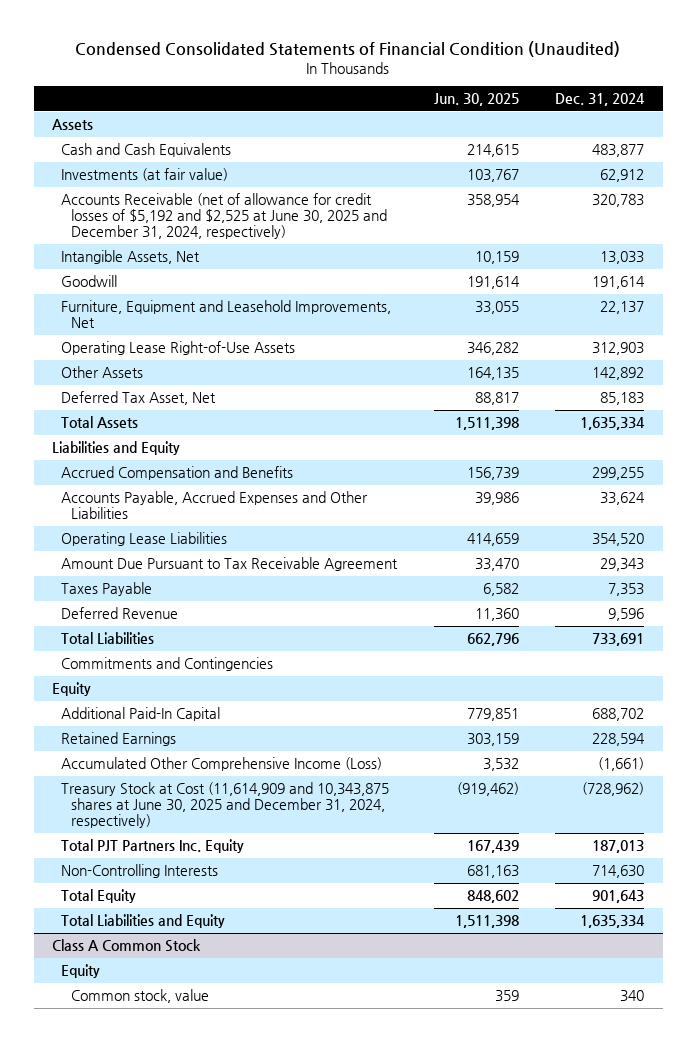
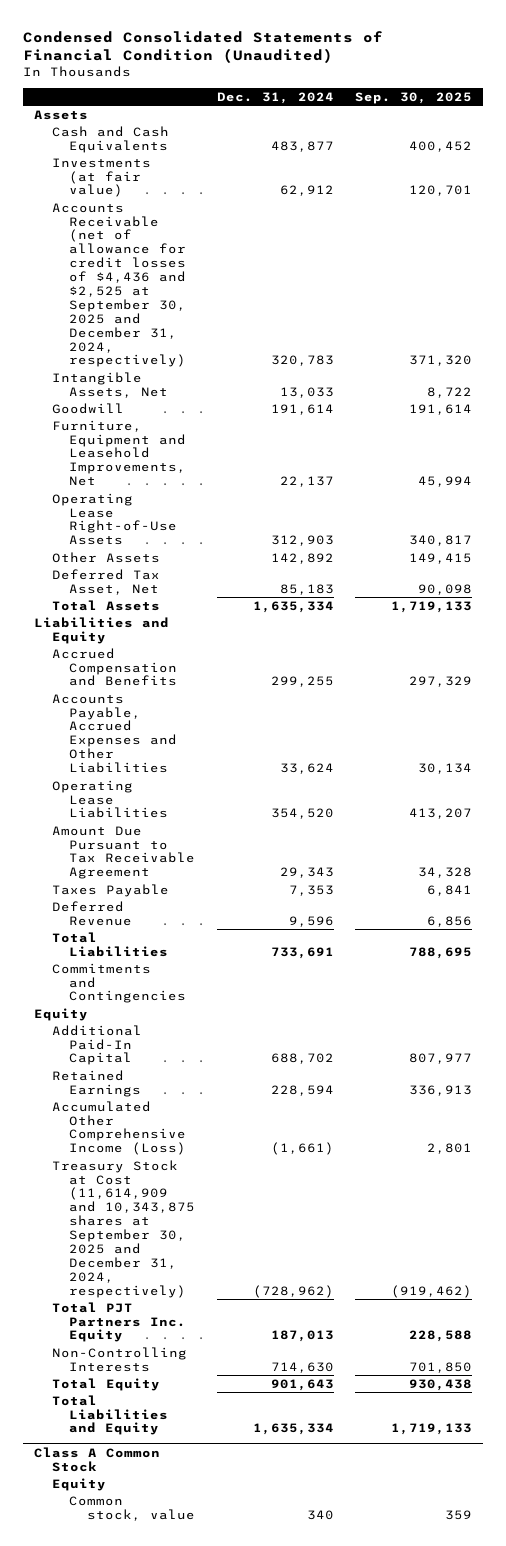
- | Jun. 30, 2025 | Dec. 31, 2024
+ | Dec. 31, 2024 | Sep. 30, 2025
- Accounts Receivable (net of allowance for credit losses of $5,192 and $2,525 at June 30, 2025 and December 31, 2024, respectively) | 358,954 | 320,783
+ Accounts Receivable (net of allowance for credit losses of $4,436 and $2,525 at September 30, 2025 and December 31, 2024, respectively) | 320,783 | 371,320
- Treasury Stock at Cost (11,614,909 and 10,343,875 shares at June 30, 2025 and December 31, 2024, respectively) | (919,462) | (728,962)
+ Treasury Stock at Cost (11,614,909 and 10,343,875 shares at September 30, 2025 and December 31, 2024, respectively) | (728,962) | (919,462)

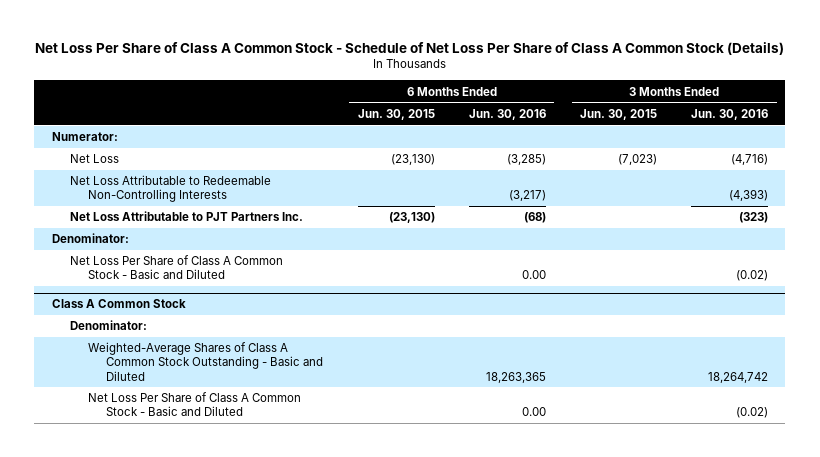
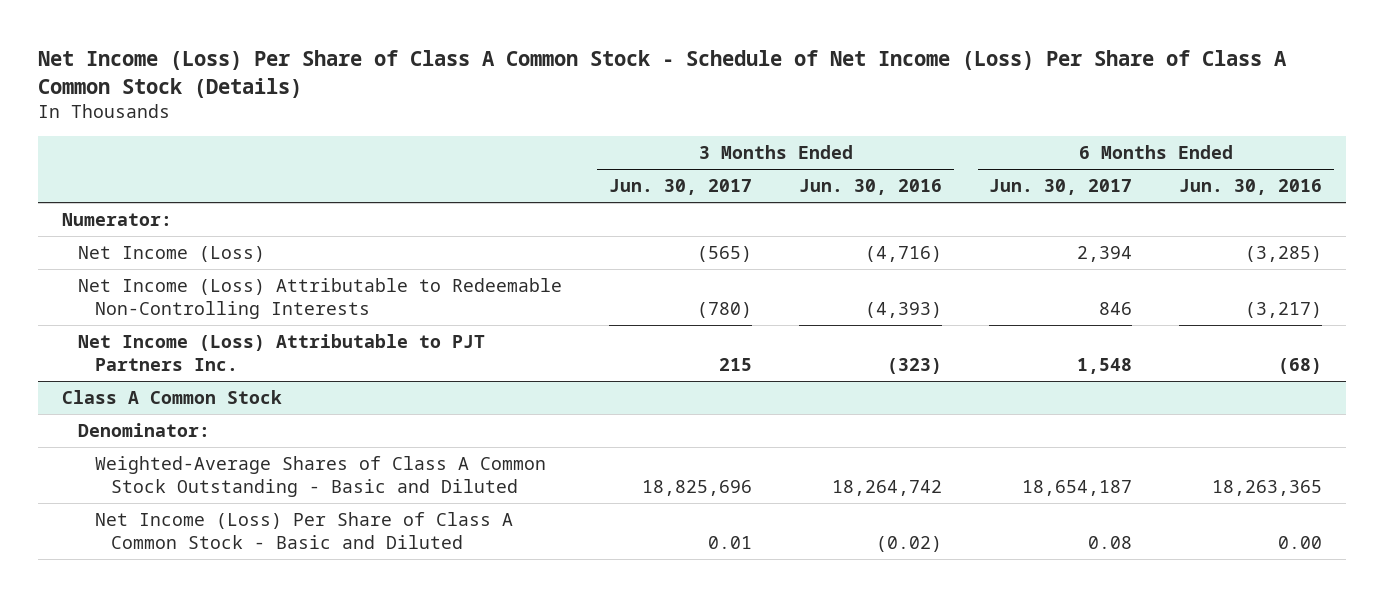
- Net Loss Per Share of Class A Common Stock - Schedule of Net Loss Per Share of Class A Common Stock (Details)
+ Net Income (Loss) Per Share of Class A Common Stock - Schedule of Net Income (Loss) Per Share of Class A Common Stock (Details)
- | 6 Months Ended Jun. 30, 2015 | 6 Months Ended Jun. 30, 2016 | 3 Months Ended Jun. 30, 2015 | 3 Months Ended Jun. 30, 2016
+ | 3 Months Ended Jun. 30, 2017 | 3 Months Ended Jun. 30, 2016 | 6 Months Ended Jun. 30, 2017 | 6 Months Ended Jun. 30, 2016
- Net Loss | (23,130) | (3,285) | (7,023) | (4,716)
- Net Loss Attributable to Redeemable Non-Controlling Interests | | (3,217) | | (4,393)
- Net Loss Attributable to PJT Partners Inc. | (23,130) | (68) | | (323)
- Denominator:
- Net Loss Per Share of Class A Common Stock - Basic and Diluted | | 0.00 | | (0.02)
+ Net Income (Loss) | (565) | (4,716) | 2,394 | (3,285)
+ Net Income (Loss) Attributable to Redeemable Non-Controlling Interests | (780) | (4,393) | 846 | (3,217)
+ Net Income (Loss) Attributable to PJT Partners Inc. | 215 | (323) | 1,548 | (68)
@ Class A Common Stock
- Net Loss Per Share of Class A Common Stock - Basic and Diluted | | 0.00 | | (0.02)
+ Net Income (Loss) Per Share of Class A Common Stock - Basic and Diluted | 0.01 | (0.02) | 0.08 | 0.00

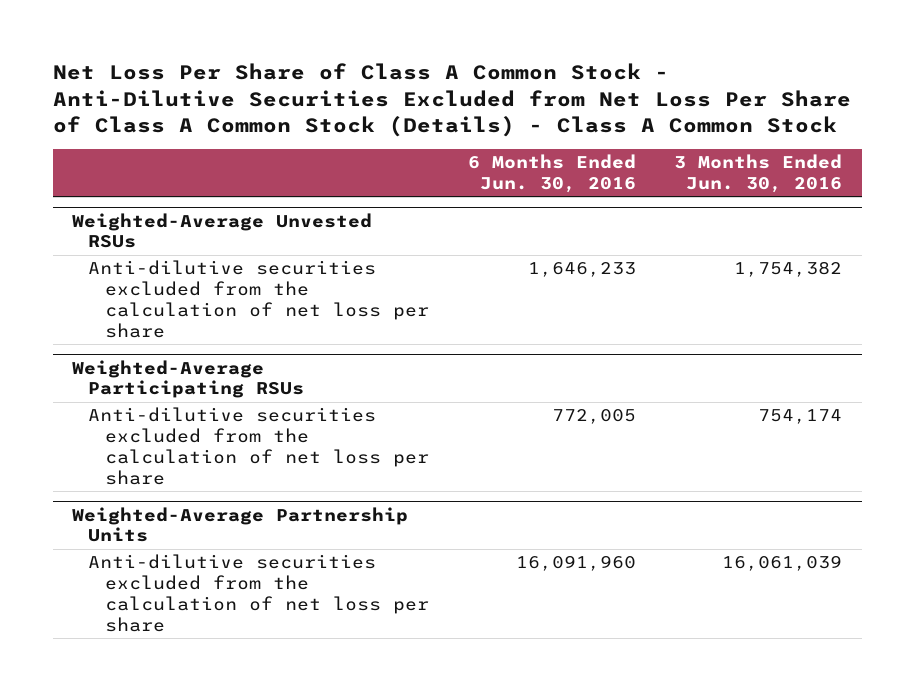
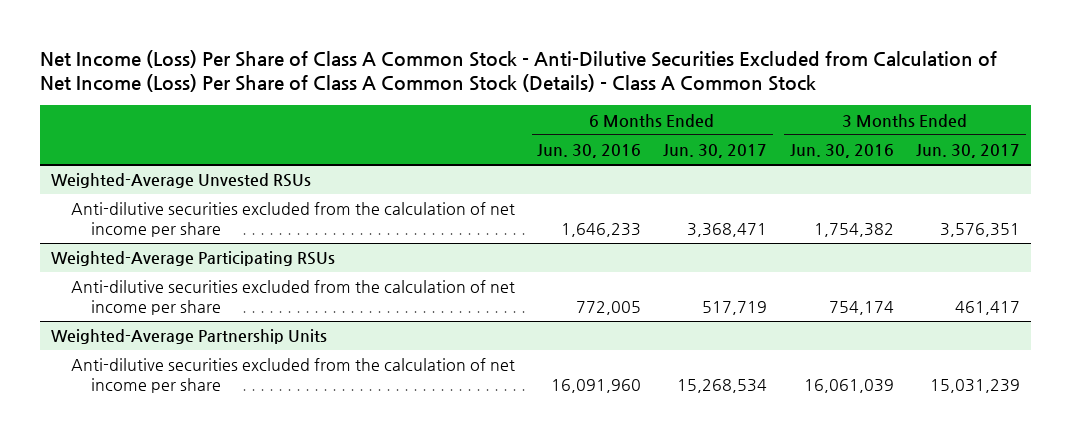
- Net Loss Per Share of Class A Common Stock - Anti-Dilutive Securities Excluded from Net Loss Per Share of Class A Common Stock (Details) - Class A Common Stock
+ Net Income (Loss) Per Share of Class A Common Stock - Anti-Dilutive Securities Excluded from Calculation of Net Income (Loss) Per Share of Class A Common Stock (Details) - Class A Common Stock
- | 6 Months Ended Jun. 30, 2016 | 3 Months Ended Jun. 30, 2016
+ | 6 Months Ended Jun. 30, 2016 | 6 Months Ended Jun. 30, 2017 | 3 Months Ended Jun. 30, 2016 | 3 Months Ended Jun. 30, 2017
@ Weighted-Average Unvested RSUs
- Anti-dilutive securities excluded from the calculation of net loss per share | 1,646,233 | 1,754,382
+ Anti-dilutive securities excluded from the calculation of net income per share | 1,646,233 | 3,368,471 | 1,754,382 | 3,576,351
@ Weighted-Average Participating RSUs
- Anti-dilutive securities excluded from the calculation of net loss per share | 772,005 | 754,174
+ Anti-dilutive securities excluded from the calculation of net income per share | 772,005 | 517,719 | 754,174 | 461,417
@ Weighted-Average Partnership Units
- Anti-dilutive securities excluded from the calculation of net loss per share | 16,091,960 | 16,061,039
+ Anti-dilutive securities excluded from the calculation of net income per share | 16,091,960 | 15,268,534 | 16,061,039 | 15,031,239

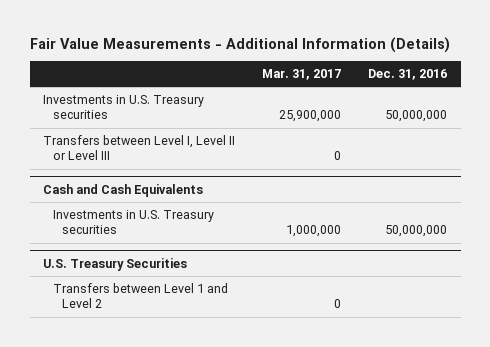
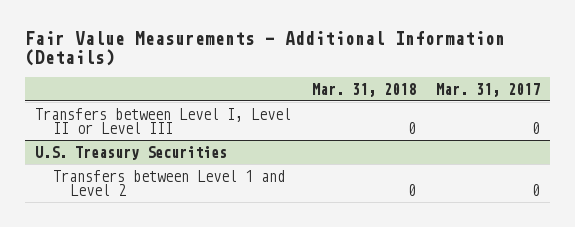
- | Mar. 31, 2017 | Dec. 31, 2016
+ | Mar. 31, 2018 | Mar. 31, 2017
- Investments in U.S. Treasury securities | 25,900,000 | 50,000,000
- Cash and Cash Equivalents
- Investments in U.S. Treasury securities | 1,000,000 | 50,000,000

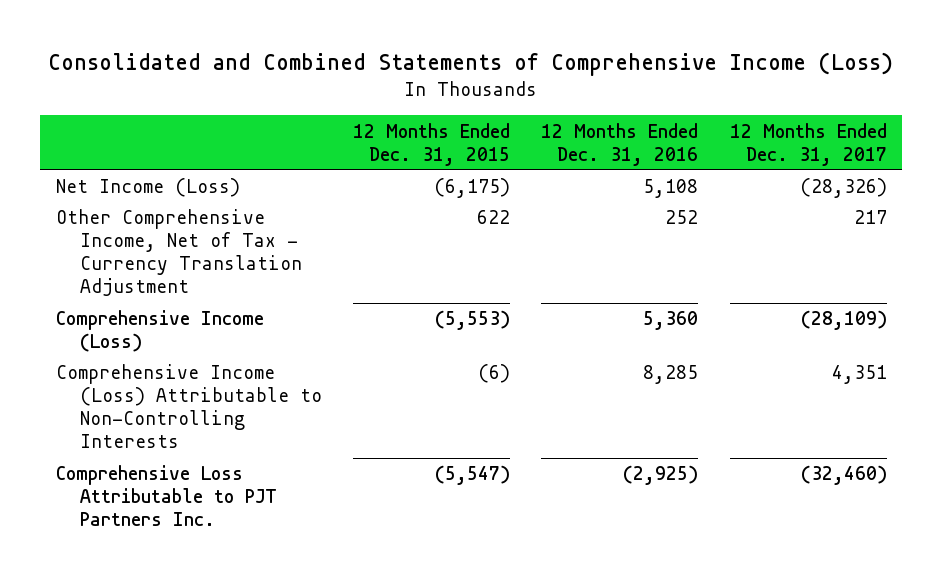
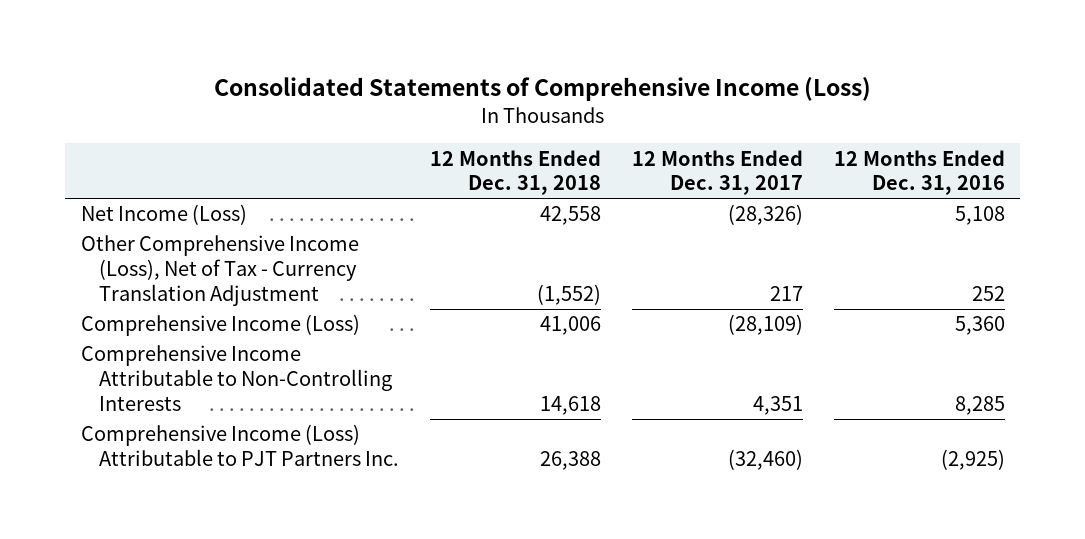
- Consolidated and Combined Statements of Comprehensive Income (Loss)
+ Consolidated Statements of Comprehensive Income (Loss)
- | 12 Months Ended Dec. 31, 2015 | 12 Months Ended Dec. 31, 2016 | 12 Months Ended Dec. 31, 2017
+ | 12 Months Ended Dec. 31, 2018 | 12 Months Ended Dec. 31, 2017 | 12 Months Ended Dec. 31, 2016
- Other Comprehensive Income, Net of Tax - Currency Translation Adjustment | 622 | 252 | 217
+ Other Comprehensive Income (Loss), Net of Tax - Currency Translation Adjustment | (1,552) | 217 | 252
- Comprehensive Income (Loss) Attributable to Non-Controlling Interests | (6) | 8,285 | 4,351
- Comprehensive Loss Attributable to PJT Partners Inc. | (5,547) | (2,925) | (32,460)
+ Comprehensive Income Attributable to Non-Controlling Interests | 14,618 | 4,351 | 8,285
+ Comprehensive Income (Loss) Attributable to PJT Partners Inc. | 26,388 | (32,460) | (2,925)

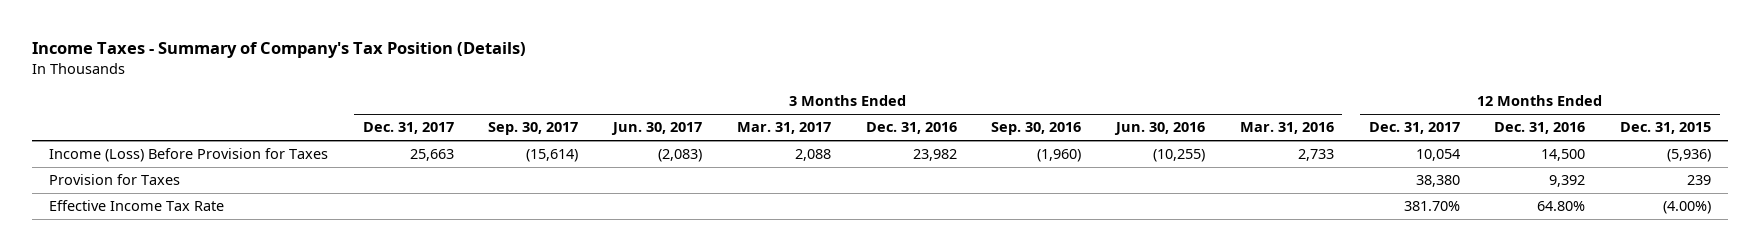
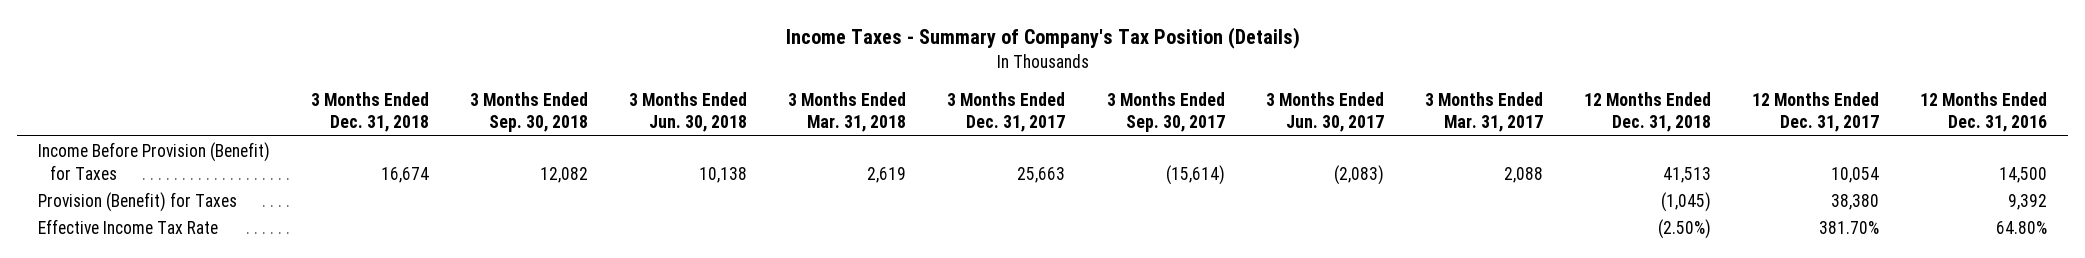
- | 3 Months Ended Dec. 31, 2017 | 3 Months Ended Sep. 30, 2017 | 3 Months Ended Jun. 30, 2017 | 3 Months Ended Mar. 31, 2017 | 3 Months Ended Dec. 31, 2016 | 3 Months Ended Sep. 30, 2016 | 3 Months Ended Jun. 30, 2016 | 3 Months Ended Mar. 31, 2016 | 12 Months Ended Dec. 31, 2017 | 12 Months Ended Dec. 31, 2016 | 12 Months Ended Dec. 31, 2015
+ | 3 Months Ended Dec. 31, 2018 | 3 Months Ended Sep. 30, 2018 | 3 Months Ended Jun. 30, 2018 | 3 Months Ended Mar. 31, 2018 | 3 Months Ended Dec. 31, 2017 | 3 Months Ended Sep. 30, 2017 | 3 Months Ended Jun. 30, 2017 | 3 Months Ended Mar. 31, 2017 | 12 Months Ended Dec. 31, 2018 | 12 Months Ended Dec. 31, 2017 | 12 Months Ended Dec. 31, 2016
- Income (Loss) Before Provision for Taxes | 25,663 | (15,614) | (2,083) | 2,088 | 23,982 | (1,960) | (10,255) | 2,733 | 10,054 | 14,500 | (5,936)
- Provision for Taxes | | | | | | | | | 38,380 | 9,392 | 239
+ Income Before Provision (Benefit) for Taxes | 16,674 | 12,082 | 10,138 | 2,619 | 25,663 | (15,614) | (2,083) | 2,088 | 41,513 | 10,054 | 14,500
+ Provision (Benefit) for Taxes | | | | | | | | | (1,045) | 38,380 | 9,392

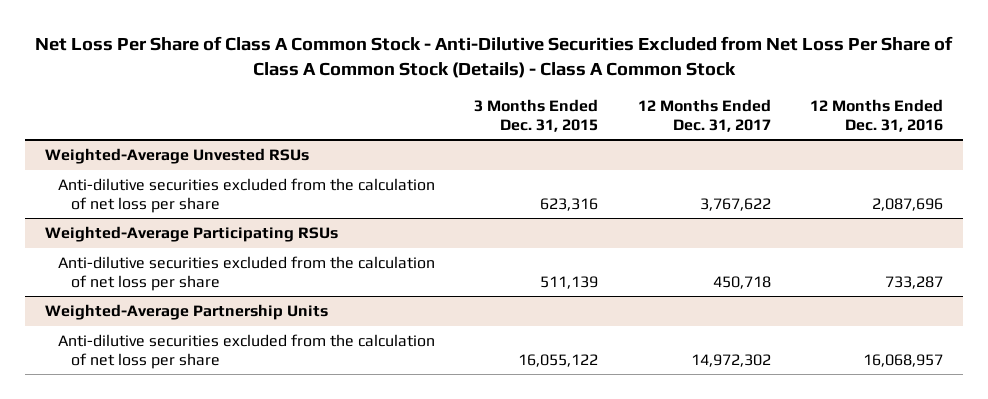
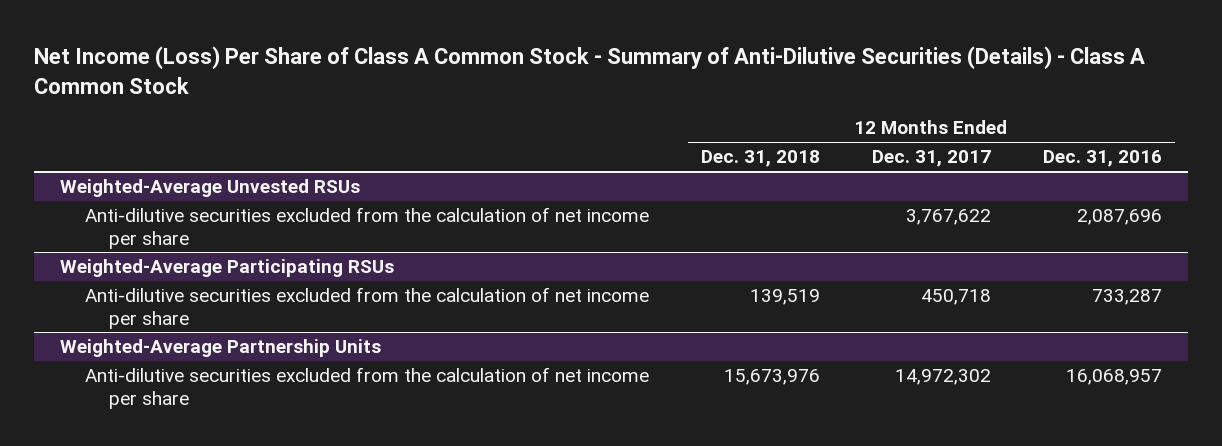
- Net Loss Per Share of Class A Common Stock - Anti-Dilutive Securities Excluded from Net Loss Per Share of Class A Common Stock (Details) - Class A Common Stock
+ Net Income (Loss) Per Share of Class A Common Stock - Summary of Anti-Dilutive Securities (Details) - Class A Common Stock
- | 3 Months Ended Dec. 31, 2015 | 12 Months Ended Dec. 31, 2017 | 12 Months Ended Dec. 31, 2016
+ | 12 Months Ended Dec. 31, 2018 | 12 Months Ended Dec. 31, 2017 | 12 Months Ended Dec. 31, 2016
@ Weighted-Average Unvested RSUs
- Anti-dilutive securities excluded from the calculation of net loss per share | 623,316 | 3,767,622 | 2,087,696
+ Anti-dilutive securities excluded from the calculation of net income per share | | 3,767,622 | 2,087,696
@ Weighted-Average Participating RSUs
- Anti-dilutive securities excluded from the calculation of net loss per share | 511,139 | 450,718 | 733,287
+ Anti-dilutive securities excluded from the calculation of net income per share | 139,519 | 450,718 | 733,287
@ Weighted-Average Partnership Units
- Anti-dilutive securities excluded from the calculation of net loss per share | 16,055,122 | 14,972,302 | 16,068,957
+ Anti-dilutive securities excluded from the calculation of net income per share | 15,673,976 | 14,972,302 | 16,068,957

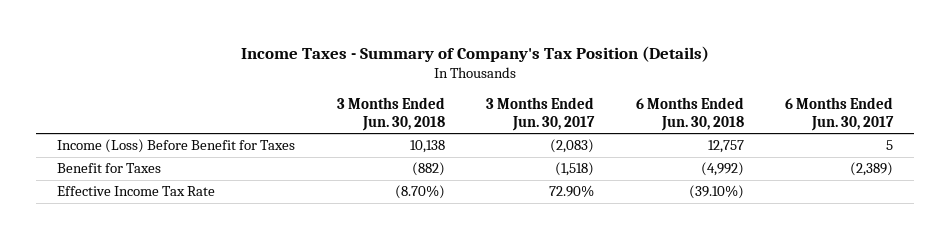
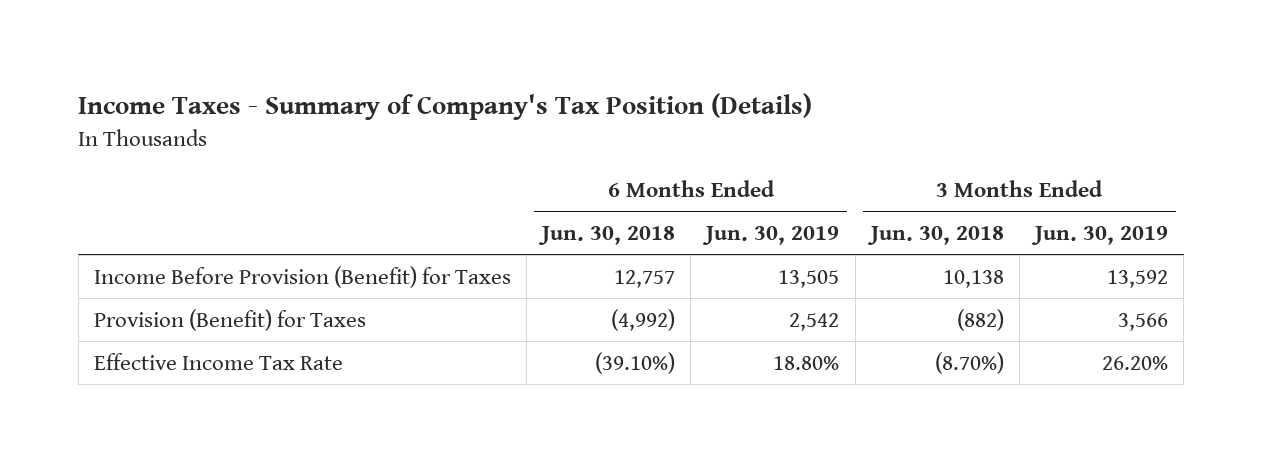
- | 3 Months Ended Jun. 30, 2018 | 3 Months Ended Jun. 30, 2017 | 6 Months Ended Jun. 30, 2018 | 6 Months Ended Jun. 30, 2017
+ | 6 Months Ended Jun. 30, 2018 | 6 Months Ended Jun. 30, 2019 | 3 Months Ended Jun. 30, 2018 | 3 Months Ended Jun. 30, 2019
- Income (Loss) Before Benefit for Taxes | 10,138 | (2,083) | 12,757 | 5
- Benefit for Taxes | (882) | (1,518) | (4,992) | (2,389)
+ Income Before Provision (Benefit) for Taxes | 12,757 | 13,505 | 10,138 | 13,592
+ Provision (Benefit) for Taxes | (4,992) | 2,542 | (882) | 3,566

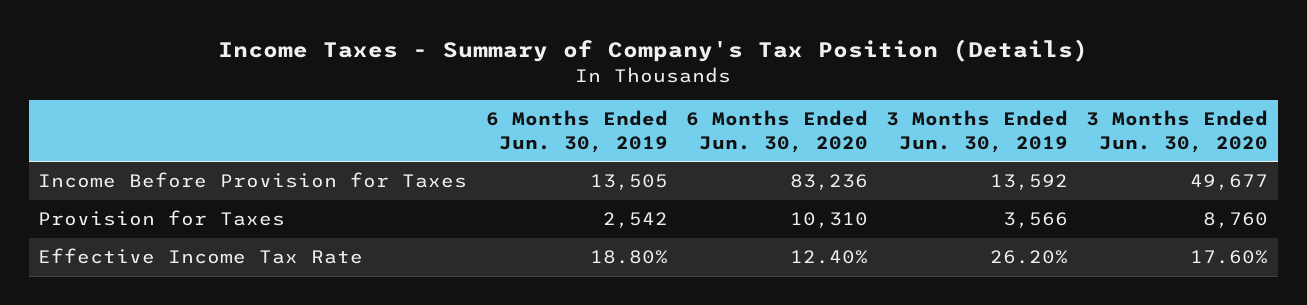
- | 6 Months Ended Jun. 30, 2018 | 6 Months Ended Jun. 30, 2019 | 3 Months Ended Jun. 30, 2018 | 3 Months Ended Jun. 30, 2019
+ | 6 Months Ended Jun. 30, 2019 | 6 Months Ended Jun. 30, 2020 | 3 Months Ended Jun. 30, 2019 | 3 Months Ended Jun. 30, 2020
- Income Before Provision (Benefit) for Taxes | 12,757 | 13,505 | 10,138 | 13,592
- Provision (Benefit) for Taxes | (4,992) | 2,542 | (882) | 3,566
+ Income Before Provision for Taxes | 13,505 | 83,236 | 13,592 | 49,677
+ Provision for Taxes | 2,542 | 10,310 | 3,566 | 8,760

